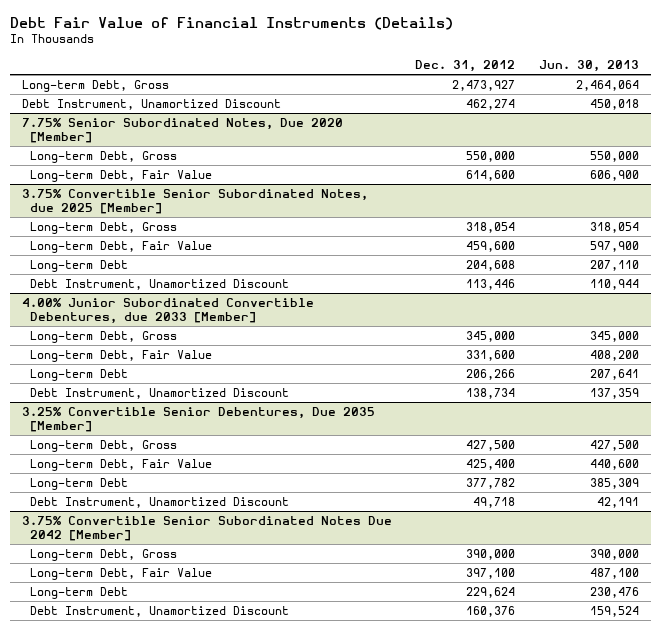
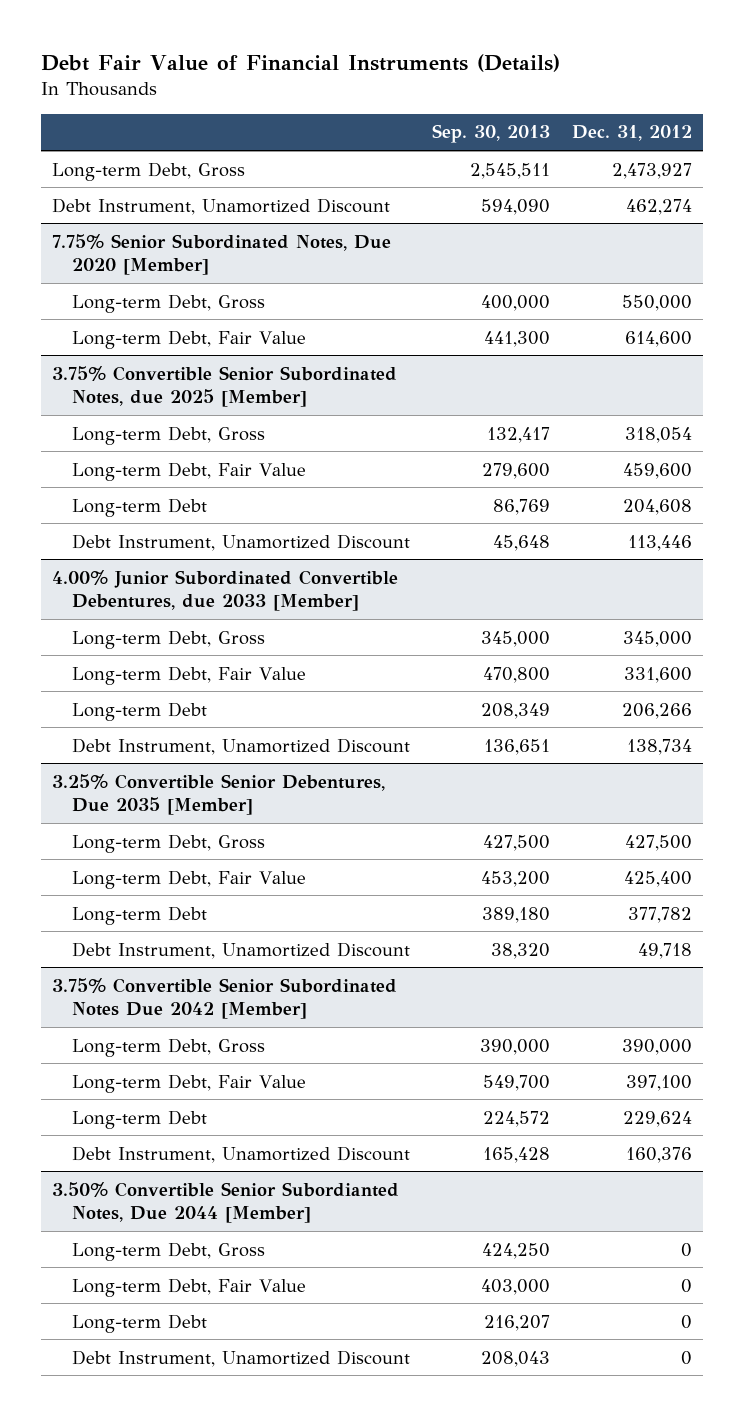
- | Dec. 31, 2012 | Jun. 30, 2013
+ | Sep. 30, 2013 | Dec. 31, 2012
+ 3.50% Convertible Senior Subordianted Notes, Due 2044 [Member]
+ Long-term Debt, Gross | 424,250 | 0
+ Long-term Debt, Fair Value | 403,000 | 0
+ Long-term Debt | 216,207 | 0
+ Debt Instrument, Unamortized Discount | 208,043 | 0

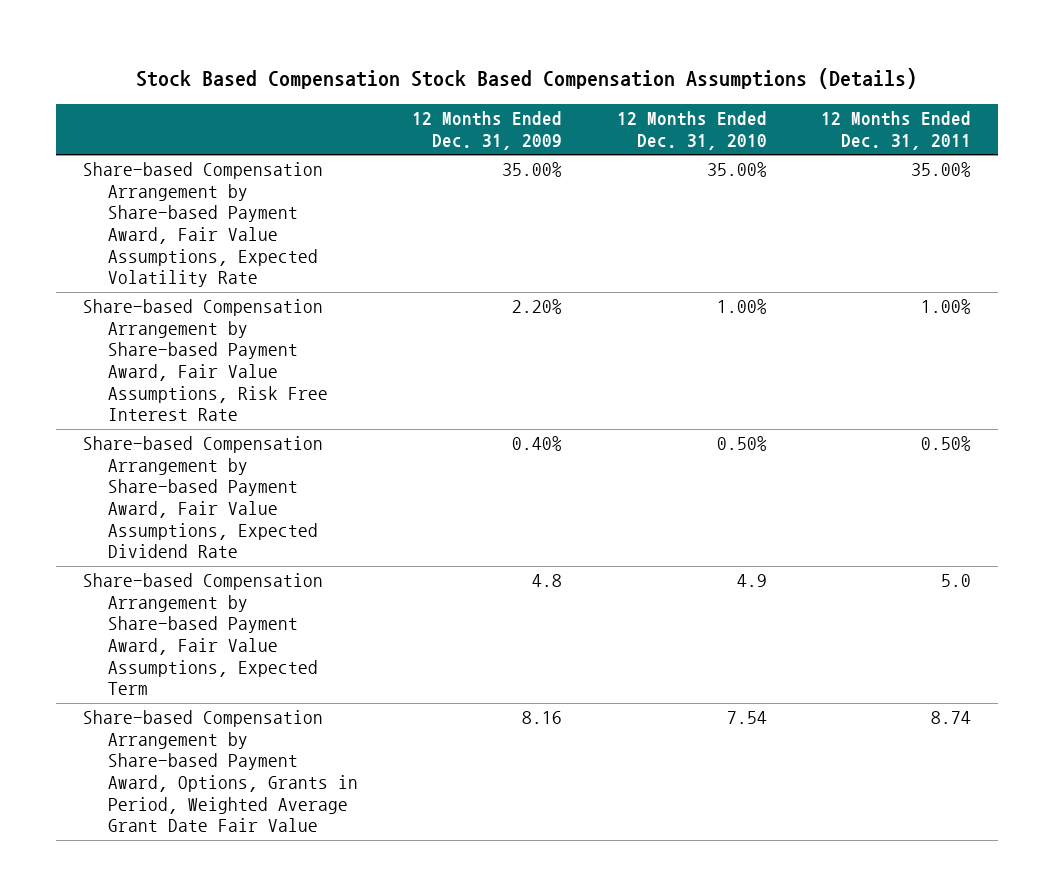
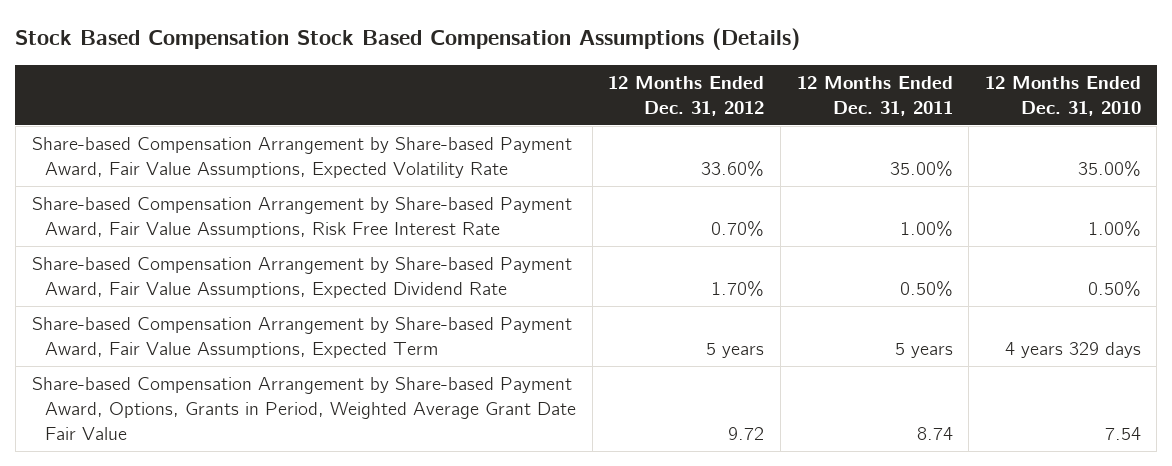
- | 12 Months Ended Dec. 31, 2009 | 12 Months Ended Dec. 31, 2010 | 12 Months Ended Dec. 31, 2011
+ | 12 Months Ended Dec. 31, 2012 | 12 Months Ended Dec. 31, 2011 | 12 Months Ended Dec. 31, 2010
- Share-based Compensation Arrangement by Share-based Payment Award, Fair Value Assumptions, Expected Term | 4.8 | 4.9 | 5.0
+ Share-based Compensation Arrangement by Share-based Payment Award, Fair Value Assumptions, Expected Term | 5 years | 5 years | 4 years 329 days

